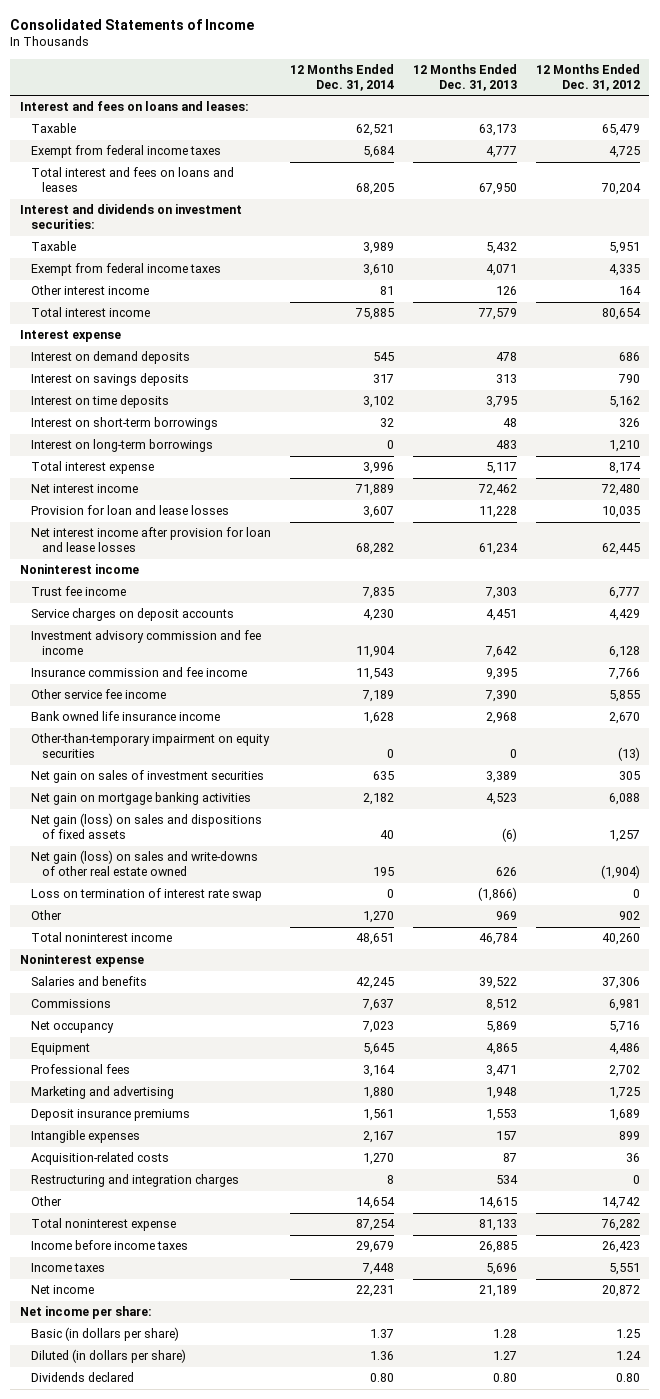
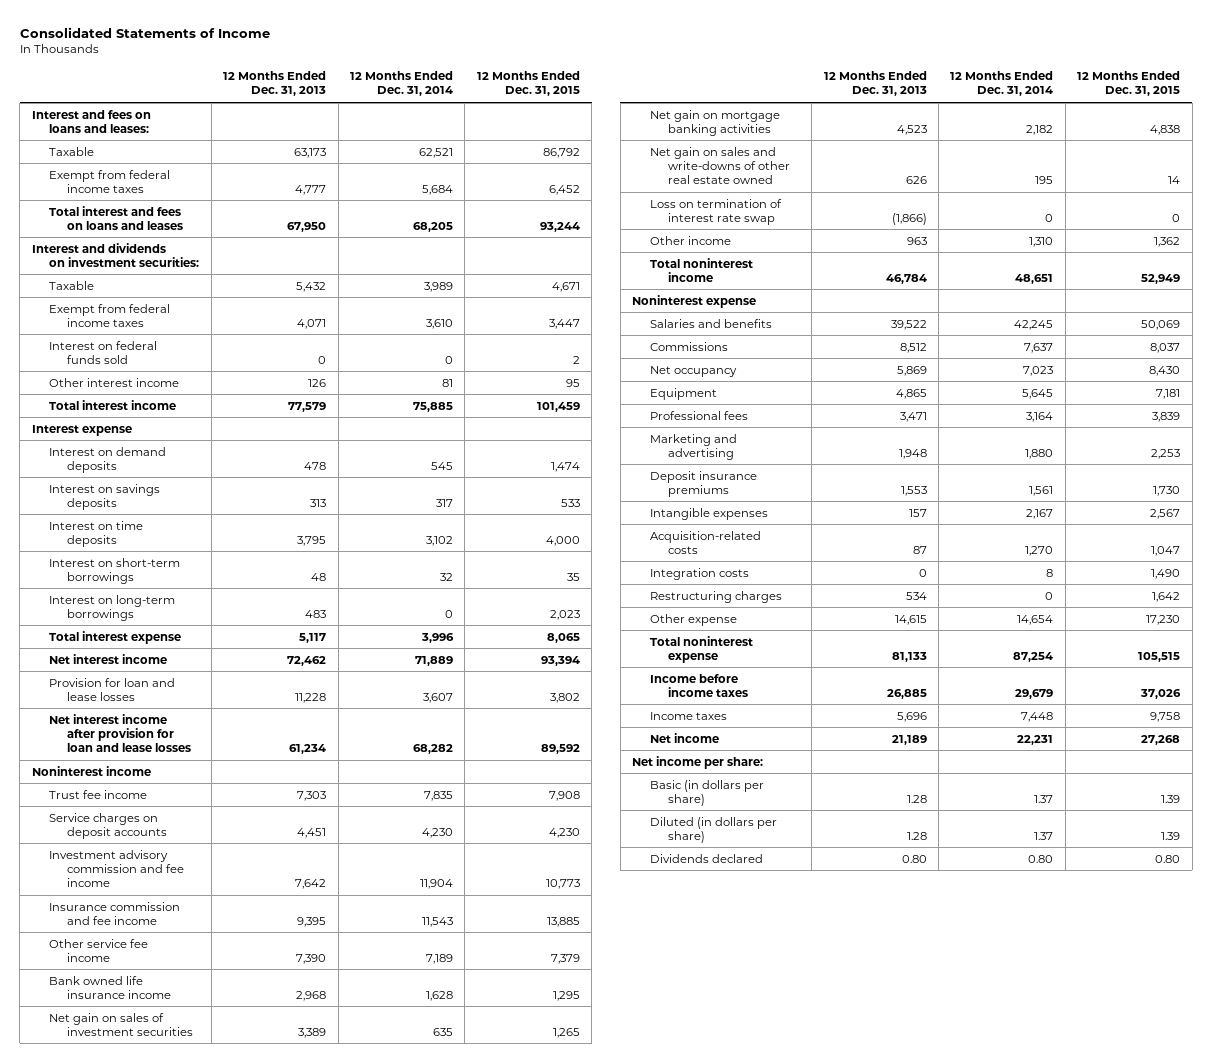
- | 12 Months Ended Dec. 31, 2014 | 12 Months Ended Dec. 31, 2013 | 12 Months Ended Dec. 31, 2012
+ | 12 Months Ended Dec. 31, 2013 | 12 Months Ended Dec. 31, 2014 | 12 Months Ended Dec. 31, 2015
+ Interest on federal funds sold | 0 | 0 | 2
- Other-than-temporary impairment on equity securities | 0 | 0 | (13)
- Net gain (loss) on sales and dispositions of fixed assets | 40 | (6) | 1,257
- Net gain (loss) on sales and write-downs of other real estate owned | 195 | 626 | (1,904)
+ Net gain on sales and write-downs of other real estate owned | 626 | 195 | 14
- Other | 1,270 | 969 | 902
+ Other income | 963 | 1,310 | 1,362
- Restructuring and integration charges | 8 | 534 | 0
- Other | 14,654 | 14,615 | 14,742
+ Integration costs | 0 | 8 | 1,490
+ Restructuring charges | 534 | 0 | 1,642
+ Other expense | 14,615 | 14,654 | 17,230
- Diluted (in dollars per share) | 1.36 | 1.27 | 1.24
+ Diluted (in dollars per share) | 1.28 | 1.37 | 1.39

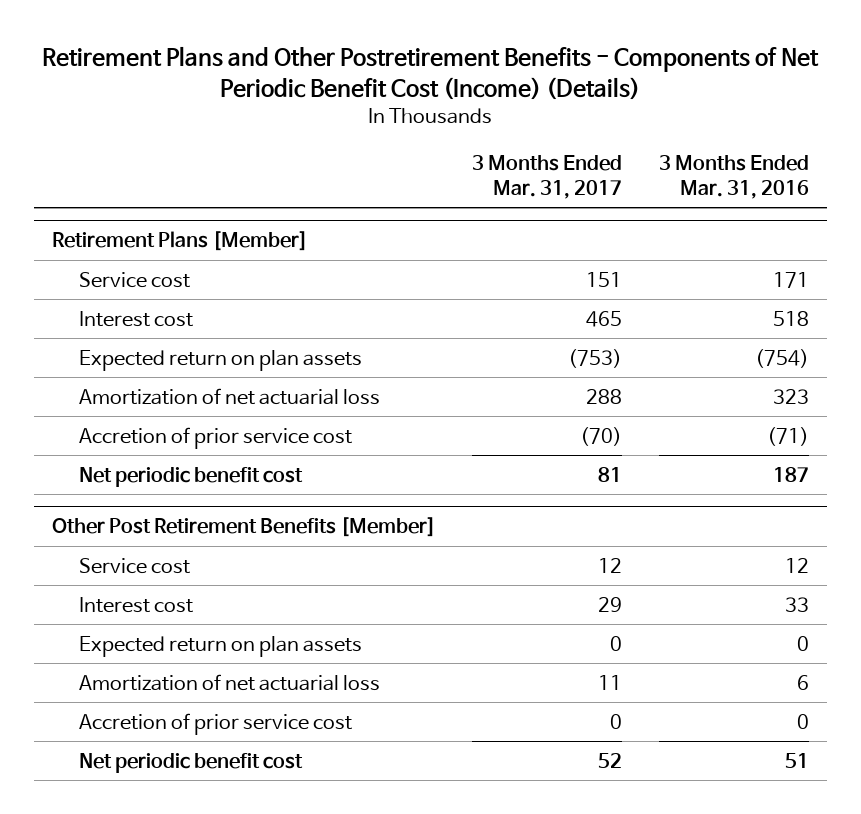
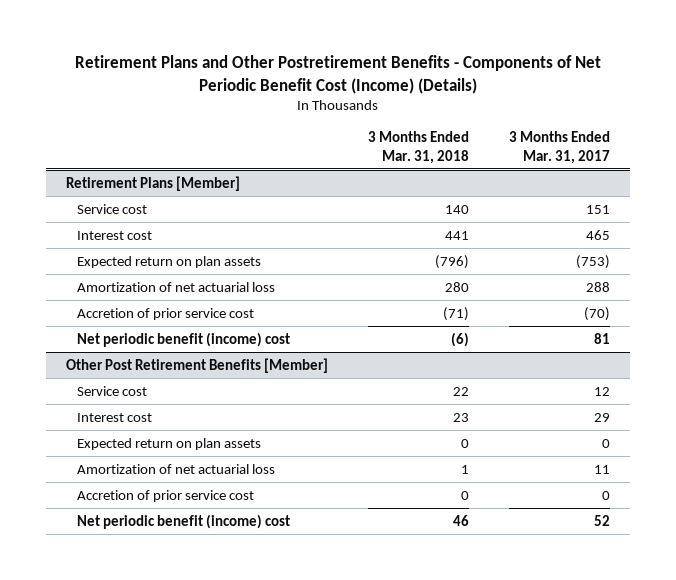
- | 3 Months Ended Mar. 31, 2017 | 3 Months Ended Mar. 31, 2016
+ | 3 Months Ended Mar. 31, 2018 | 3 Months Ended Mar. 31, 2017
@ Retirement Plans [Member]
- Net periodic benefit cost | 81 | 187
+ Net periodic benefit (income) cost | (6) | 81
@ Other Post Retirement Benefits [Member]
- Net periodic benefit cost | 52 | 51
+ Net periodic benefit (income) cost | 46 | 52

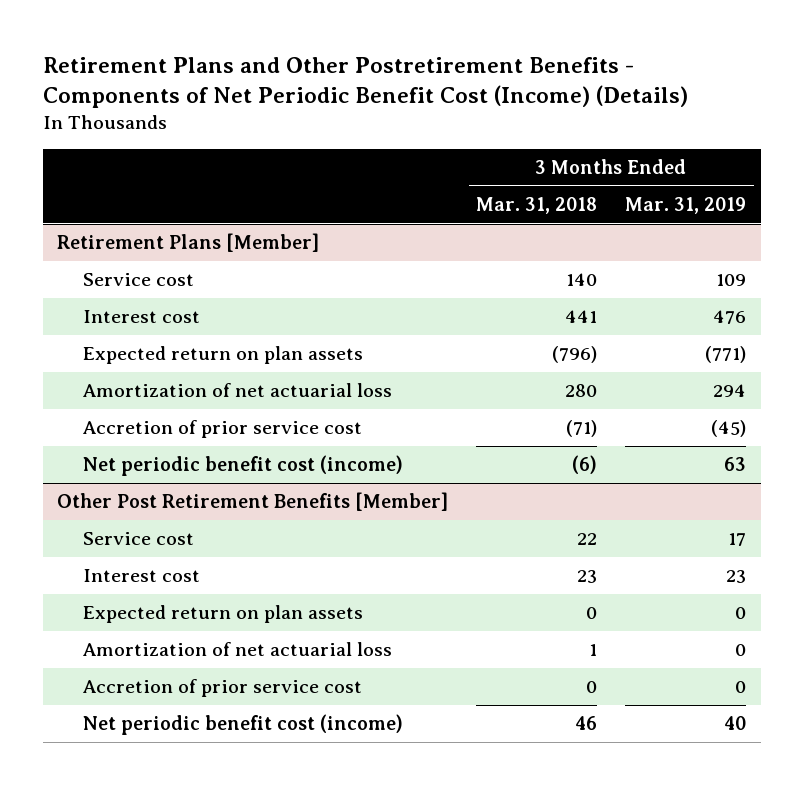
- | 3 Months Ended Mar. 31, 2018 | 3 Months Ended Mar. 31, 2017
+ | 3 Months Ended Mar. 31, 2018 | 3 Months Ended Mar. 31, 2019
@ Retirement Plans [Member]
- Net periodic benefit (income) cost | (6) | 81
+ Net periodic benefit cost (income) | (6) | 63
@ Other Post Retirement Benefits [Member]
- Net periodic benefit (income) cost | 46 | 52
+ Net periodic benefit cost (income) | 46 | 40

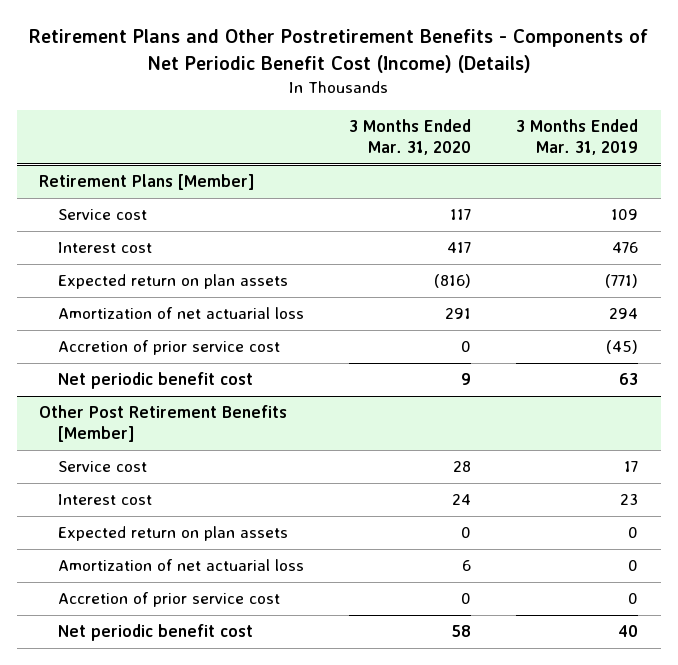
- | 3 Months Ended Mar. 31, 2018 | 3 Months Ended Mar. 31, 2019
+ | 3 Months Ended Mar. 31, 2020 | 3 Months Ended Mar. 31, 2019
@ Retirement Plans [Member]
- Net periodic benefit cost (income) | (6) | 63
+ Net periodic benefit cost | 9 | 63
@ Other Post Retirement Benefits [Member]
- Net periodic benefit cost (income) | 46 | 40
+ Net periodic benefit cost | 58 | 40

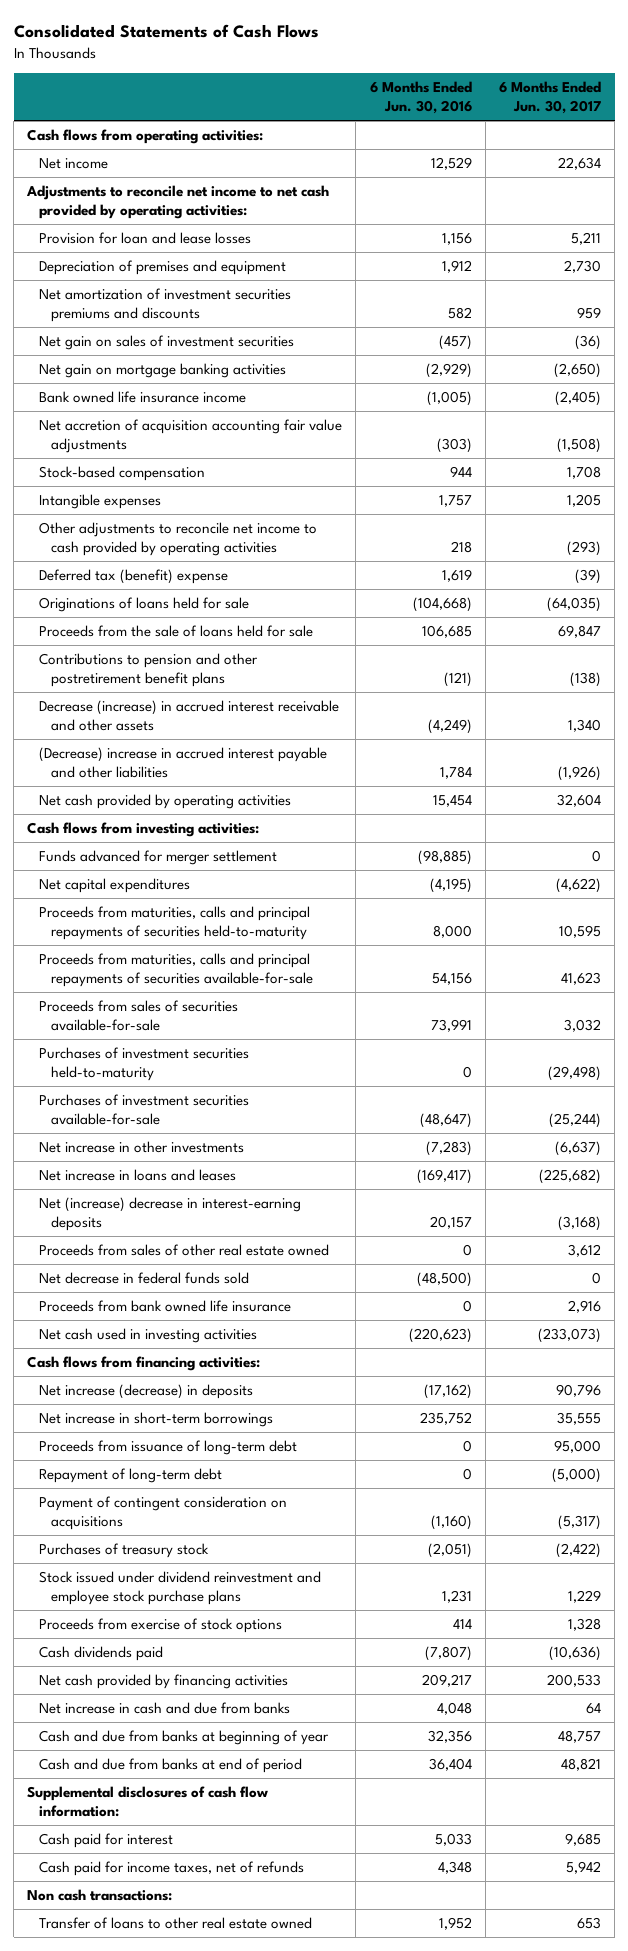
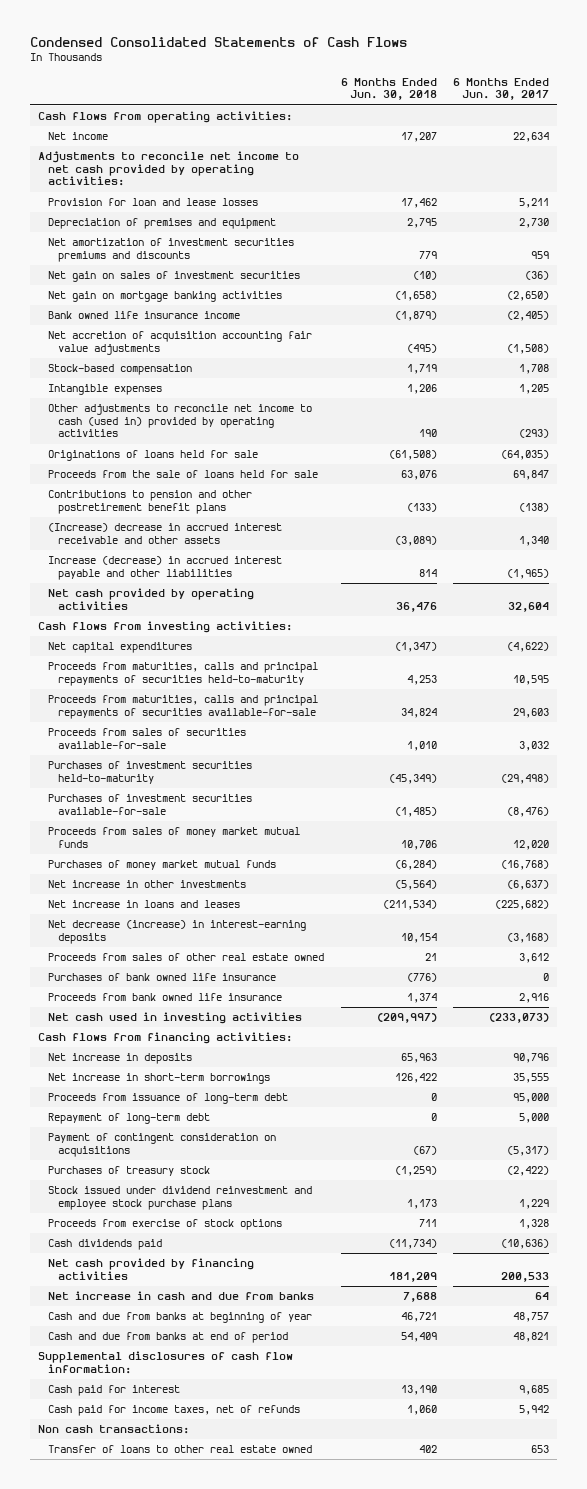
- Consolidated Statements of Cash Flows
+ Condensed Consolidated Statements of Cash Flows
- | 6 Months Ended Jun. 30, 2016 | 6 Months Ended Jun. 30, 2017
+ | 6 Months Ended Jun. 30, 2018 | 6 Months Ended Jun. 30, 2017
- Other adjustments to reconcile net income to cash provided by operating activities | 218 | (293)
- Deferred tax (benefit) expense | 1,619 | (39)
+ Other adjustments to reconcile net income to cash (used in) provided by operating activities | 190 | (293)
- Decrease (increase) in accrued interest receivable and other assets | (4,249) | 1,340
- (Decrease) increase in accrued interest payable and other liabilities | 1,784 | (1,926)
+ (Increase) decrease in accrued interest receivable and other assets | (3,089) | 1,340
+ Increase (decrease) in accrued interest payable and other liabilities | 814 | (1,965)
- Funds advanced for merger settlement | (98,885) | 0
- Proceeds from maturities, calls and principal repayments of securities available-for-sale | 54,156 | 41,623
+ Proceeds from maturities, calls and principal repayments of securities available-for-sale | 34,824 | 29,603
- Purchases of investment securities available-for-sale | (48,647) | (25,244)
+ Purchases of investment securities available-for-sale | (1,485) | (8,476)
+ Proceeds from sales of money market mutual funds | 10,706 | 12,020
+ Purchases of money market mutual funds | (6,284) | (16,768)
- Net (increase) decrease in interest-earning deposits | 20,157 | (3,168)
+ Net decrease (increase) in interest-earning deposits | 10,154 | (3,168)
- Net decrease in federal funds sold | (48,500) | 0
+ Purchases of bank owned life insurance | (776) | 0
- Net increase (decrease) in deposits | (17,162) | 90,796
+ Net increase in deposits | 65,963 | 90,796
- Repayment of long-term debt | 0 | (5,000)
+ Repayment of long-term debt | 0 | 5,000

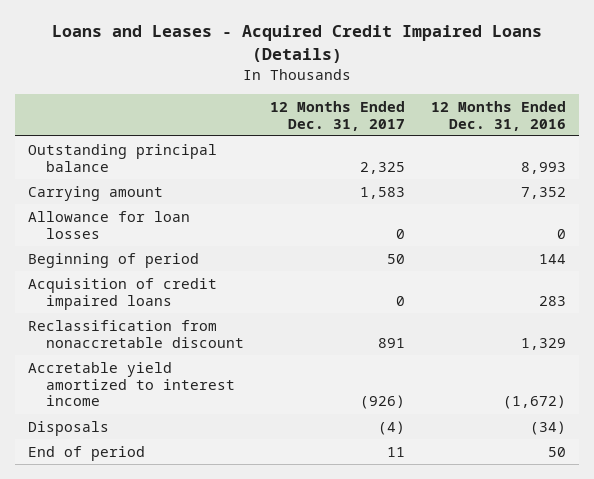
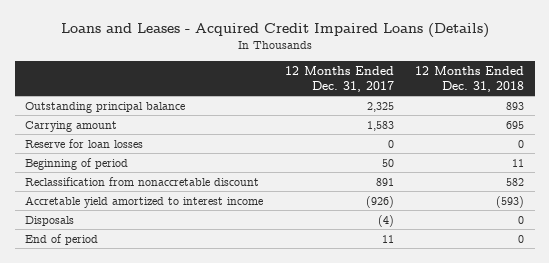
- | 12 Months Ended Dec. 31, 2017 | 12 Months Ended Dec. 31, 2016
+ | 12 Months Ended Dec. 31, 2017 | 12 Months Ended Dec. 31, 2018
- Allowance for loan losses | 0 | 0
+ Reserve for loan losses | 0 | 0
- Acquisition of credit impaired loans | 0 | 283

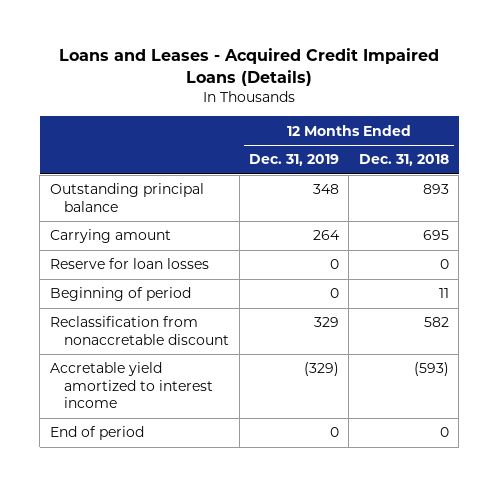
- | 12 Months Ended Dec. 31, 2017 | 12 Months Ended Dec. 31, 2018
+ | 12 Months Ended Dec. 31, 2019 | 12 Months Ended Dec. 31, 2018
- Disposals | (4) | 0

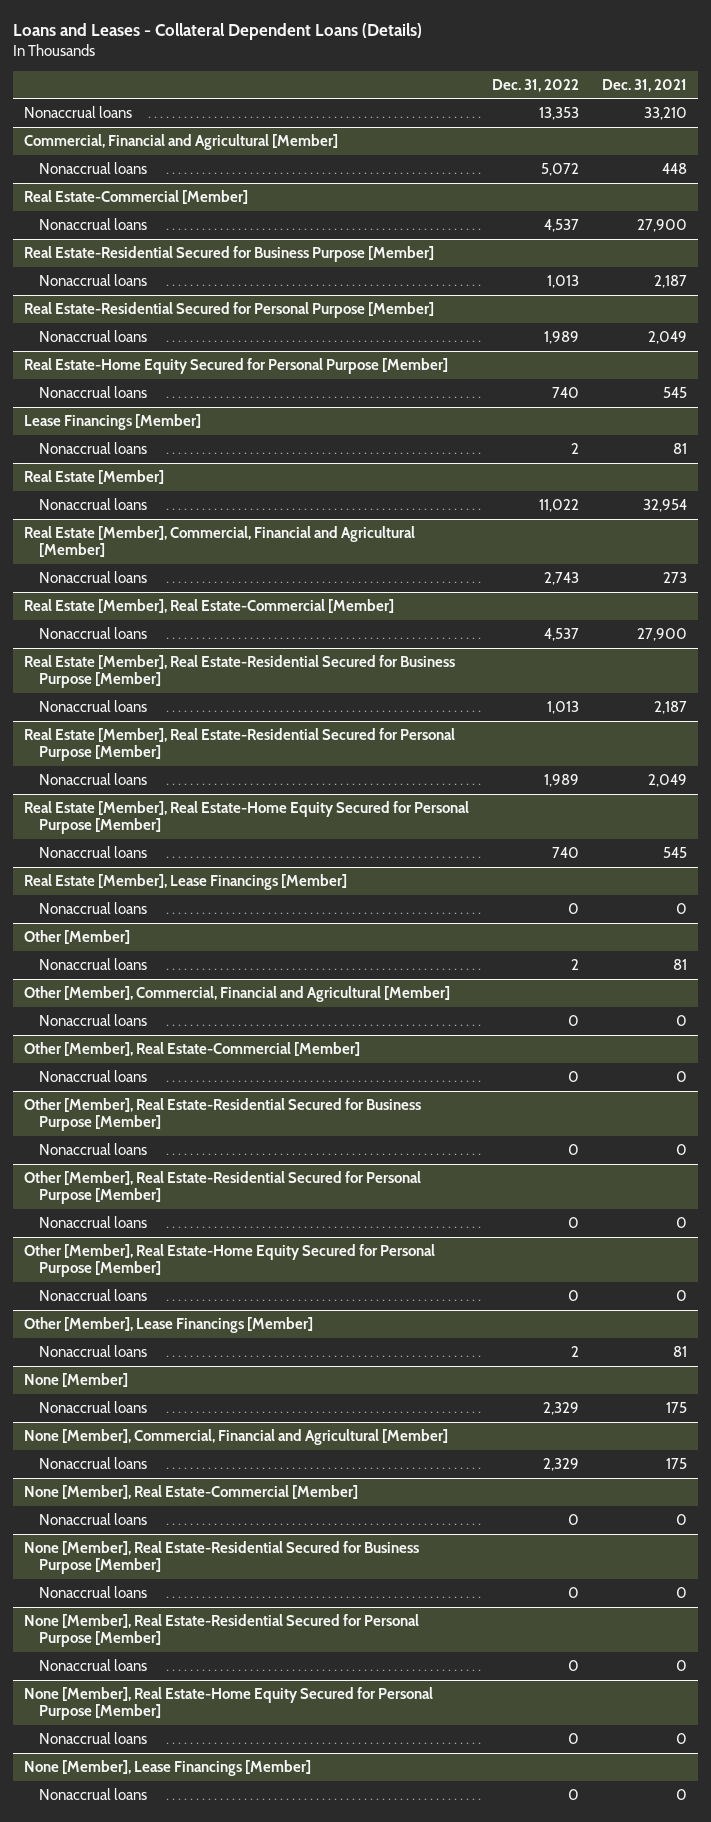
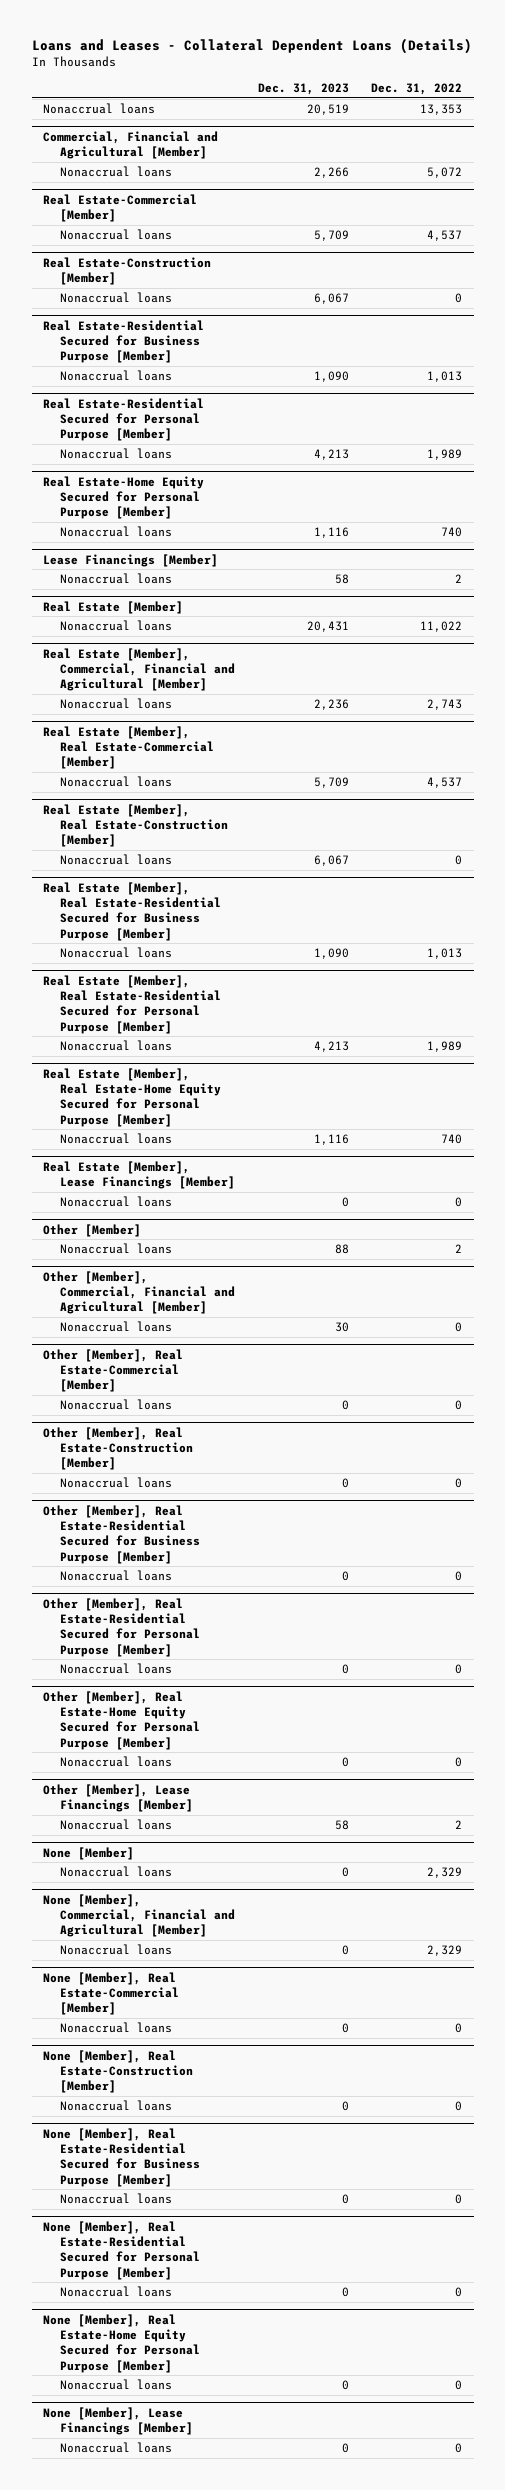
- | Dec. 31, 2022 | Dec. 31, 2021
+ | Dec. 31, 2023 | Dec. 31, 2022
+ Real Estate-Construction [Member]
+ Nonaccrual loans | 6,067 | 0
+ Real Estate [Member], Real Estate-Construction [Member]
+ Nonaccrual loans | 6,067 | 0
+ Other [Member], Real Estate-Construction [Member]
+ Nonaccrual loans | 0 | 0
+ None [Member], Real Estate-Construction [Member]
+ Nonaccrual loans | 0 | 0

